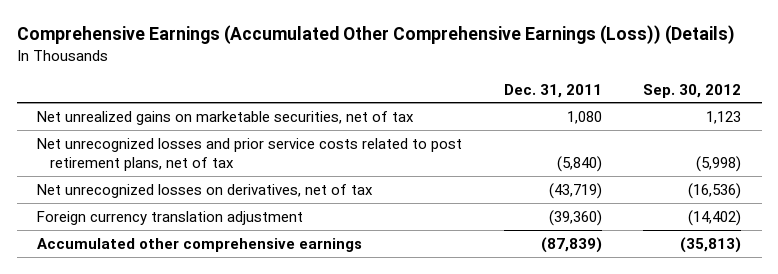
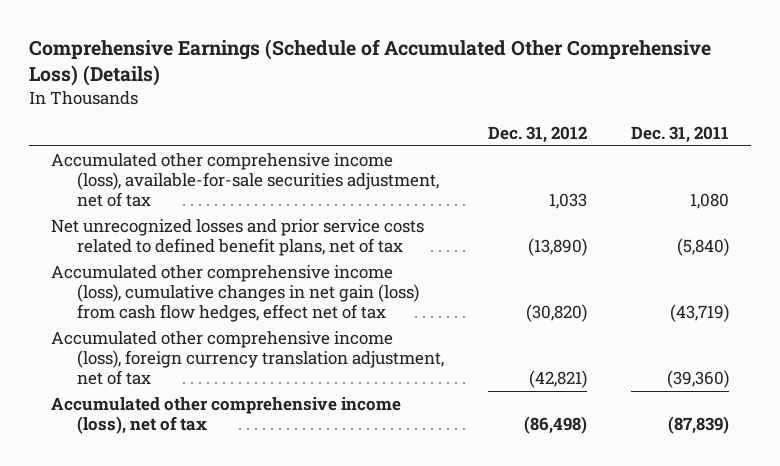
- Comprehensive Earnings (Accumulated Other Comprehensive Earnings (Loss)) (Details)
+ Comprehensive Earnings (Schedule of Accumulated Other Comprehensive Loss) (Details)
- | Dec. 31, 2011 | Sep. 30, 2012
+ | Dec. 31, 2012 | Dec. 31, 2011
- Net unrealized gains on marketable securities, net of tax | 1,080 | 1,123
- Net unrecognized losses and prior service costs related to post retirement plans, net of tax | (5,840) | (5,998)
- Net unrecognized losses on derivatives, net of tax | (43,719) | (16,536)
- Foreign currency translation adjustment | (39,360) | (14,402)
- Accumulated other comprehensive earnings | (87,839) | (35,813)
+ Accumulated other comprehensive income (loss), available-for-sale securities adjustment, net of tax | 1,033 | 1,080
+ Net unrecognized losses and prior service costs related to defined benefit plans, net of tax | (13,890) | (5,840)
+ Accumulated other comprehensive income (loss), cumulative changes in net gain (loss) from cash flow hedges, effect net of tax | (30,820) | (43,719)
+ Accumulated other comprehensive income (loss), foreign currency translation adjustment, net of tax | (42,821) | (39,360)
+ Accumulated other comprehensive income (loss), net of tax | (86,498) | (87,839)

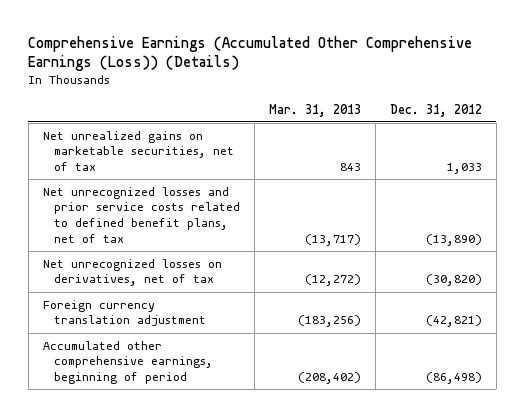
- Comprehensive Earnings (Schedule of Accumulated Other Comprehensive Loss) (Details)
+ Comprehensive Earnings (Accumulated Other Comprehensive Earnings (Loss)) (Details)
- | Dec. 31, 2012 | Dec. 31, 2011
+ | Mar. 31, 2013 | Dec. 31, 2012
- Accumulated other comprehensive income (loss), available-for-sale securities adjustment, net of tax | 1,033 | 1,080
+ Net unrealized gains on marketable securities, net of tax | 843 | 1,033
- Accumulated other comprehensive income (loss), cumulative changes in net gain (loss) from cash flow hedges, effect net of tax | (30,820) | (43,719)
- Accumulated other comprehensive income (loss), foreign currency translation adjustment, net of tax | (42,821) | (39,360)
- Accumulated other comprehensive income (loss), net of tax | (86,498) | (87,839)
+ Net unrecognized losses on derivatives, net of tax | (12,272) | (30,820)
+ Foreign currency translation adjustment | (183,256) | (42,821)
+ Accumulated other comprehensive earnings, beginning of period | (208,402) | (86,498)

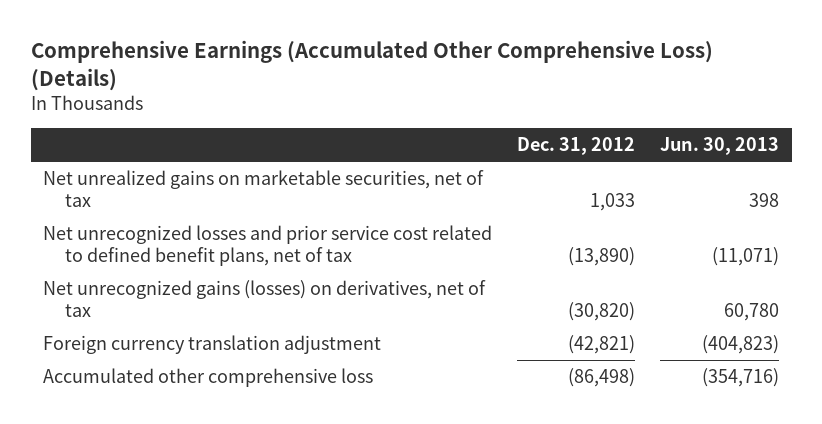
- Comprehensive Earnings (Accumulated Other Comprehensive Earnings (Loss)) (Details)
+ Comprehensive Earnings (Accumulated Other Comprehensive Loss) (Details)
- | Mar. 31, 2013 | Dec. 31, 2012
+ | Dec. 31, 2012 | Jun. 30, 2013
- Net unrecognized losses and prior service costs related to defined benefit plans, net of tax | (13,717) | (13,890)
- Net unrecognized losses on derivatives, net of tax | (12,272) | (30,820)
+ Net unrecognized losses and prior service cost related to defined benefit plans, net of tax | (13,890) | (11,071)
+ Net unrecognized gains (losses) on derivatives, net of tax | (30,820) | 60,780
- Accumulated other comprehensive earnings, beginning of period | (208,402) | (86,498)
+ Accumulated other comprehensive loss | (86,498) | (354,716)

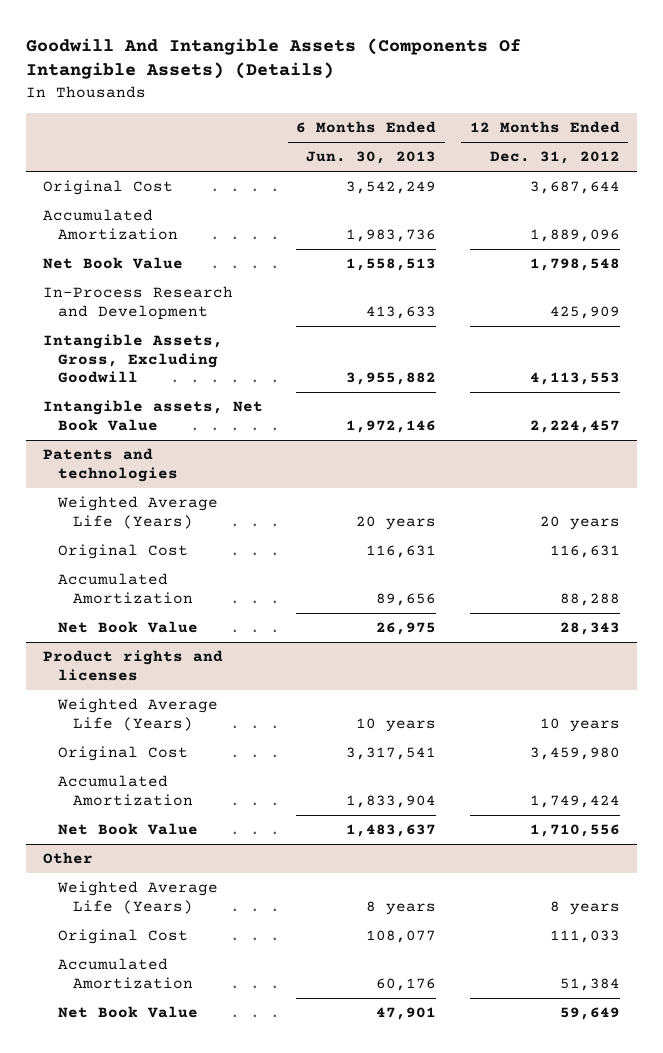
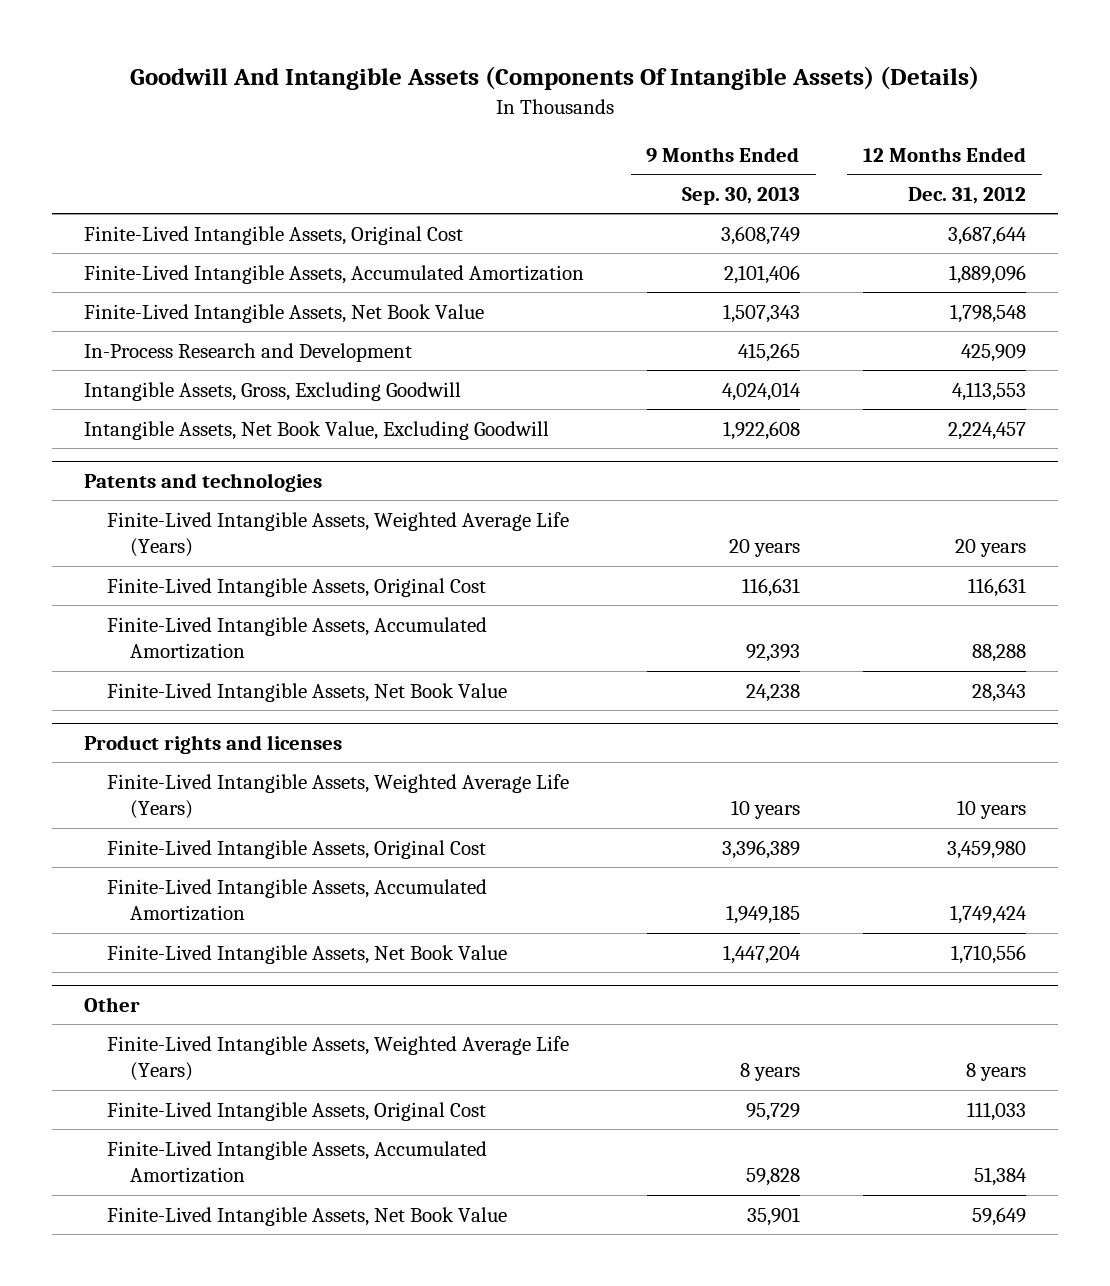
- | 6 Months Ended Jun. 30, 2013 | 12 Months Ended Dec. 31, 2012
+ | 9 Months Ended Sep. 30, 2013 | 12 Months Ended Dec. 31, 2012
- Original Cost | 3,542,249 | 3,687,644
- Accumulated Amortization | 1,983,736 | 1,889,096
- Net Book Value | 1,558,513 | 1,798,548
+ Finite-Lived Intangible Assets, Original Cost | 3,608,749 | 3,687,644
+ Finite-Lived Intangible Assets, Accumulated Amortization | 2,101,406 | 1,889,096
+ Finite-Lived Intangible Assets, Net Book Value | 1,507,343 | 1,798,548
- Intangible assets, Net Book Value | 1,972,146 | 2,224,457
+ Intangible Assets, Net Book Value, Excluding Goodwill | 1,922,608 | 2,224,457
@ Patents and technologies
- Weighted Average Life (Years) | 20 years | 20 years
- Original Cost | 116,631 | 116,631
- Accumulated Amortization | 89,656 | 88,288
- Net Book Value | 26,975 | 28,343
+ Finite-Lived Intangible Assets, Weighted Average Life (Years) | 20 years | 20 years
+ Finite-Lived Intangible Assets, Original Cost | 116,631 | 116,631
+ Finite-Lived Intangible Assets, Accumulated Amortization | 92,393 | 88,288
+ Finite-Lived Intangible Assets, Net Book Value | 24,238 | 28,343
@ Product rights and licenses
- Weighted Average Life (Years) | 10 years | 10 years
- Original Cost | 3,317,541 | 3,459,980
- Accumulated Amortization | 1,833,904 | 1,749,424
- Net Book Value | 1,483,637 | 1,710,556
+ Finite-Lived Intangible Assets, Weighted Average Life (Years) | 10 years | 10 years
+ Finite-Lived Intangible Assets, Original Cost | 3,396,389 | 3,459,980
+ Finite-Lived Intangible Assets, Accumulated Amortization | 1,949,185 | 1,749,424
+ Finite-Lived Intangible Assets, Net Book Value | 1,447,204 | 1,710,556
@ Other
- Weighted Average Life (Years) | 8 years | 8 years
- Original Cost | 108,077 | 111,033
- Accumulated Amortization | 60,176 | 51,384
- Net Book Value | 47,901 | 59,649
+ Finite-Lived Intangible Assets, Weighted Average Life (Years) | 8 years | 8 years
+ Finite-Lived Intangible Assets, Original Cost | 95,729 | 111,033
+ Finite-Lived Intangible Assets, Accumulated Amortization | 59,828 | 51,384
+ Finite-Lived Intangible Assets, Net Book Value | 35,901 | 59,649

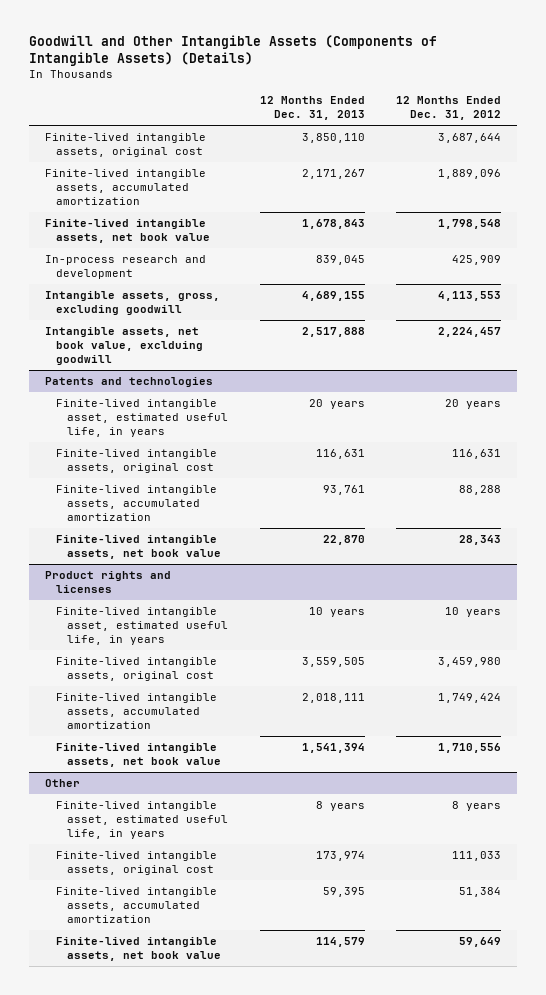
- Goodwill And Intangible Assets (Components Of Intangible Assets) (Details)
+ Goodwill and Other Intangible Assets (Components of Intangible Assets) (Details)
- | 9 Months Ended Sep. 30, 2013 | 12 Months Ended Dec. 31, 2012
+ | 12 Months Ended Dec. 31, 2013 | 12 Months Ended Dec. 31, 2012
- Finite-Lived Intangible Assets, Original Cost | 3,608,749 | 3,687,644
- Finite-Lived Intangible Assets, Accumulated Amortization | 2,101,406 | 1,889,096
- Finite-Lived Intangible Assets, Net Book Value | 1,507,343 | 1,798,548
- In-Process Research and Development | 415,265 | 425,909
- Intangible Assets, Gross, Excluding Goodwill | 4,024,014 | 4,113,553
- Intangible Assets, Net Book Value, Excluding Goodwill | 1,922,608 | 2,224,457
+ Finite-lived intangible assets, original cost | 3,850,110 | 3,687,644
+ Finite-lived intangible assets, accumulated amortization | 2,171,267 | 1,889,096
+ Finite-lived intangible assets, net book value | 1,678,843 | 1,798,548
+ In-process research and development | 839,045 | 425,909
+ Intangible assets, gross, excluding goodwill | 4,689,155 | 4,113,553
+ Intangible assets, net book value, exclduing goodwill | 2,517,888 | 2,224,457
@ Patents and technologies
- Finite-Lived Intangible Assets, Weighted Average Life (Years) | 20 years | 20 years
- Finite-Lived Intangible Assets, Original Cost | 116,631 | 116,631
- Finite-Lived Intangible Assets, Accumulated Amortization | 92,393 | 88,288
- Finite-Lived Intangible Assets, Net Book Value | 24,238 | 28,343
+ Finite-lived intangible asset, estimated useful life, in years | 20 years | 20 years
+ Finite-lived intangible assets, original cost | 116,631 | 116,631
+ Finite-lived intangible assets, accumulated amortization | 93,761 | 88,288
+ Finite-lived intangible assets, net book value | 22,870 | 28,343
@ Product rights and licenses
- Finite-Lived Intangible Assets, Weighted Average Life (Years) | 10 years | 10 years
- Finite-Lived Intangible Assets, Original Cost | 3,396,389 | 3,459,980
- Finite-Lived Intangible Assets, Accumulated Amortization | 1,949,185 | 1,749,424
- Finite-Lived Intangible Assets, Net Book Value | 1,447,204 | 1,710,556
+ Finite-lived intangible asset, estimated useful life, in years | 10 years | 10 years
+ Finite-lived intangible assets, original cost | 3,559,505 | 3,459,980
+ Finite-lived intangible assets, accumulated amortization | 2,018,111 | 1,749,424
+ Finite-lived intangible assets, net book value | 1,541,394 | 1,710,556
@ Other
- Finite-Lived Intangible Assets, Weighted Average Life (Years) | 8 years | 8 years
- Finite-Lived Intangible Assets, Original Cost | 95,729 | 111,033
- Finite-Lived Intangible Assets, Accumulated Amortization | 59,828 | 51,384
- Finite-Lived Intangible Assets, Net Book Value | 35,901 | 59,649
+ Finite-lived intangible asset, estimated useful life, in years | 8 years | 8 years
+ Finite-lived intangible assets, original cost | 173,974 | 111,033
+ Finite-lived intangible assets, accumulated amortization | 59,395 | 51,384
+ Finite-lived intangible assets, net book value | 114,579 | 59,649

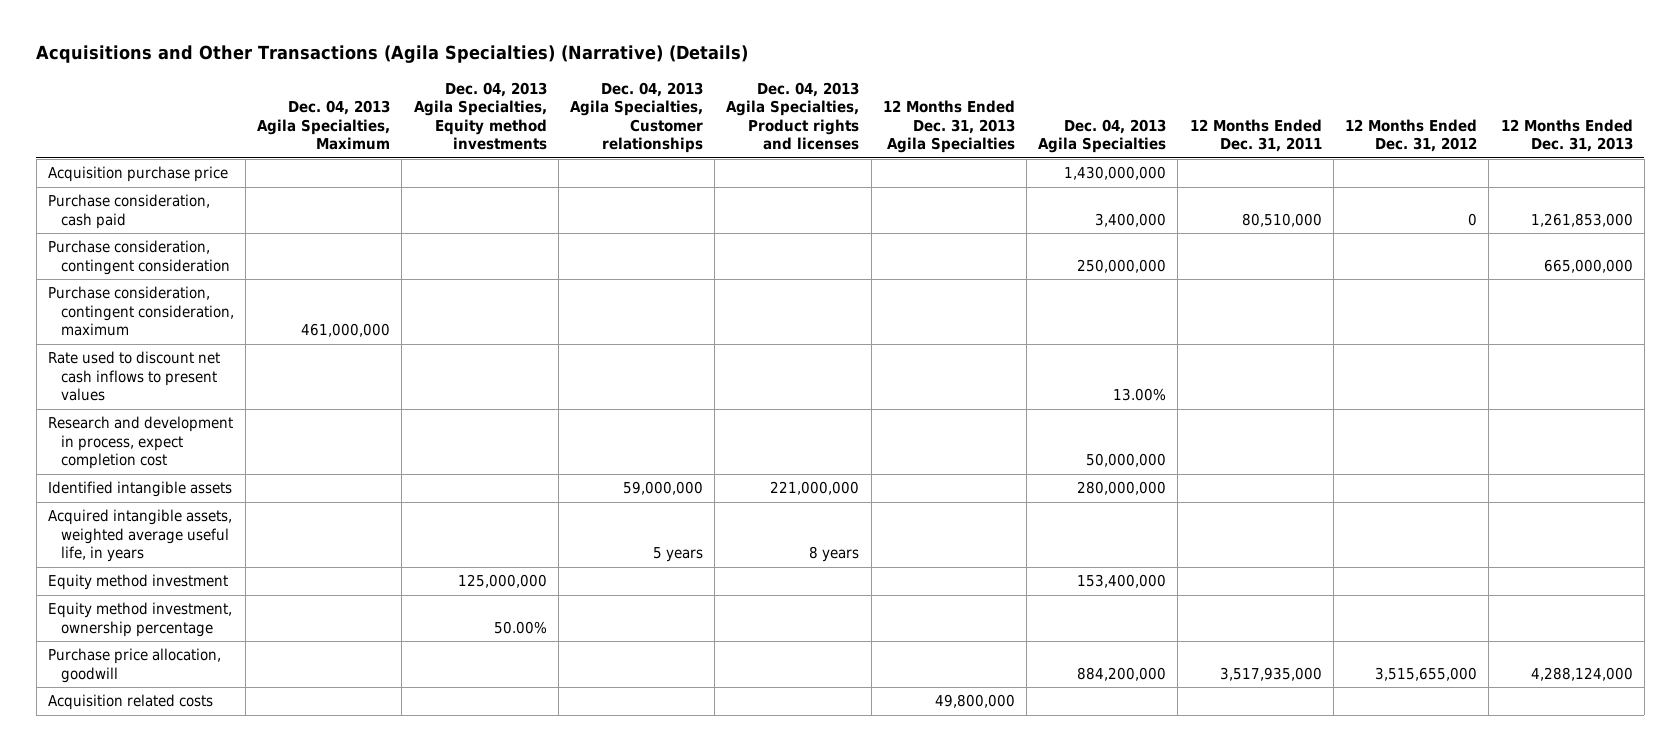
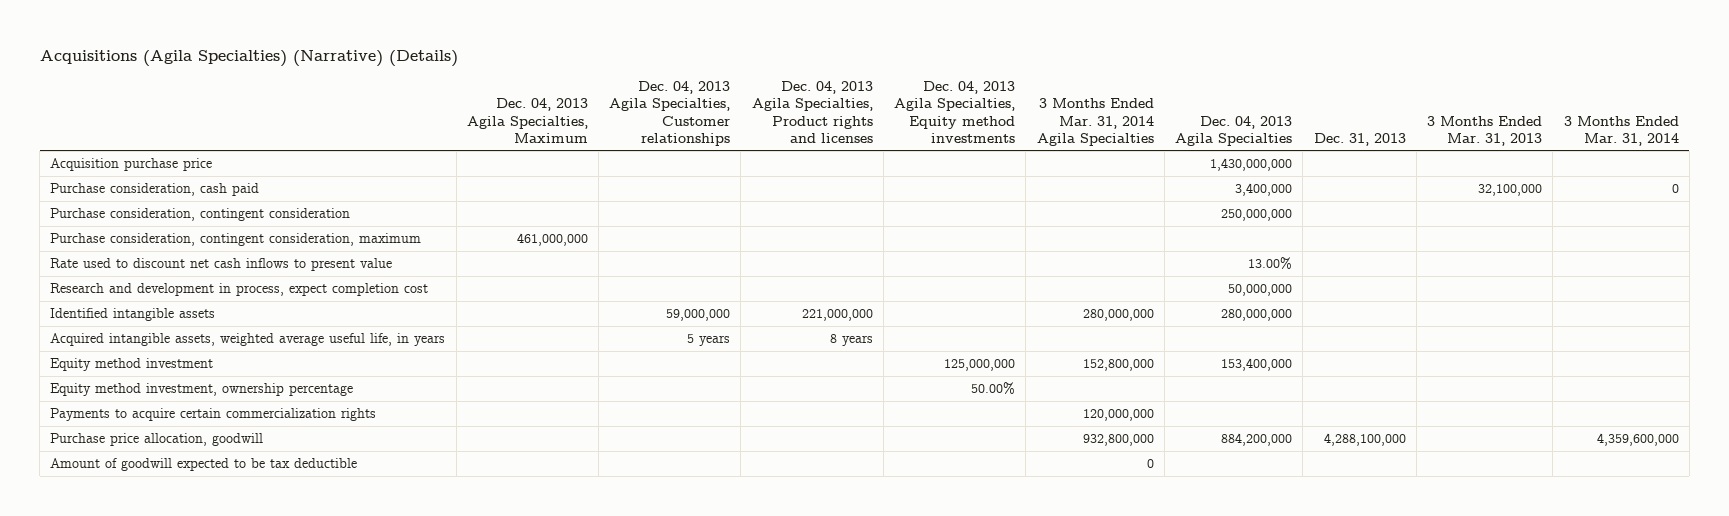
- Acquisitions and Other Transactions (Agila Specialties) (Narrative) (Details)
+ Acquisitions (Agila Specialties) (Narrative) (Details)
- | Dec. 04, 2013 Agila Specialties, Maximum | Dec. 04, 2013 Agila Specialties, Equity method investments | Dec. 04, 2013 Agila Specialties, Customer relationships | Dec. 04, 2013 Agila Specialties, Product rights and licenses | 12 Months Ended Dec. 31, 2013 Agila Specialties | Dec. 04, 2013 Agila Specialties | 12 Months Ended Dec. 31, 2011 | 12 Months Ended Dec. 31, 2012 | 12 Months Ended Dec. 31, 2013
+ | Dec. 04, 2013 Agila Specialties, Maximum | Dec. 04, 2013 Agila Specialties, Customer relationships | Dec. 04, 2013 Agila Specialties, Product rights and licenses | Dec. 04, 2013 Agila Specialties, Equity method investments | 3 Months Ended Mar. 31, 2014 Agila Specialties | Dec. 04, 2013 Agila Specialties | Dec. 31, 2013 | 3 Months Ended Mar. 31, 2013 | 3 Months Ended Mar. 31, 2014
- Rate used to discount net cash inflows to present values | | | | | | 13.00% | | |
+ Rate used to discount net cash inflows to present value | | | | | | 13.00% | | |
+ Payments to acquire certain commercialization rights | | | | | 120,000,000 | | | |
- Acquisition related costs | | | | | 49,800,000 | | | |
+ Amount of goodwill expected to be tax deductible | | | | | 0 | | | |

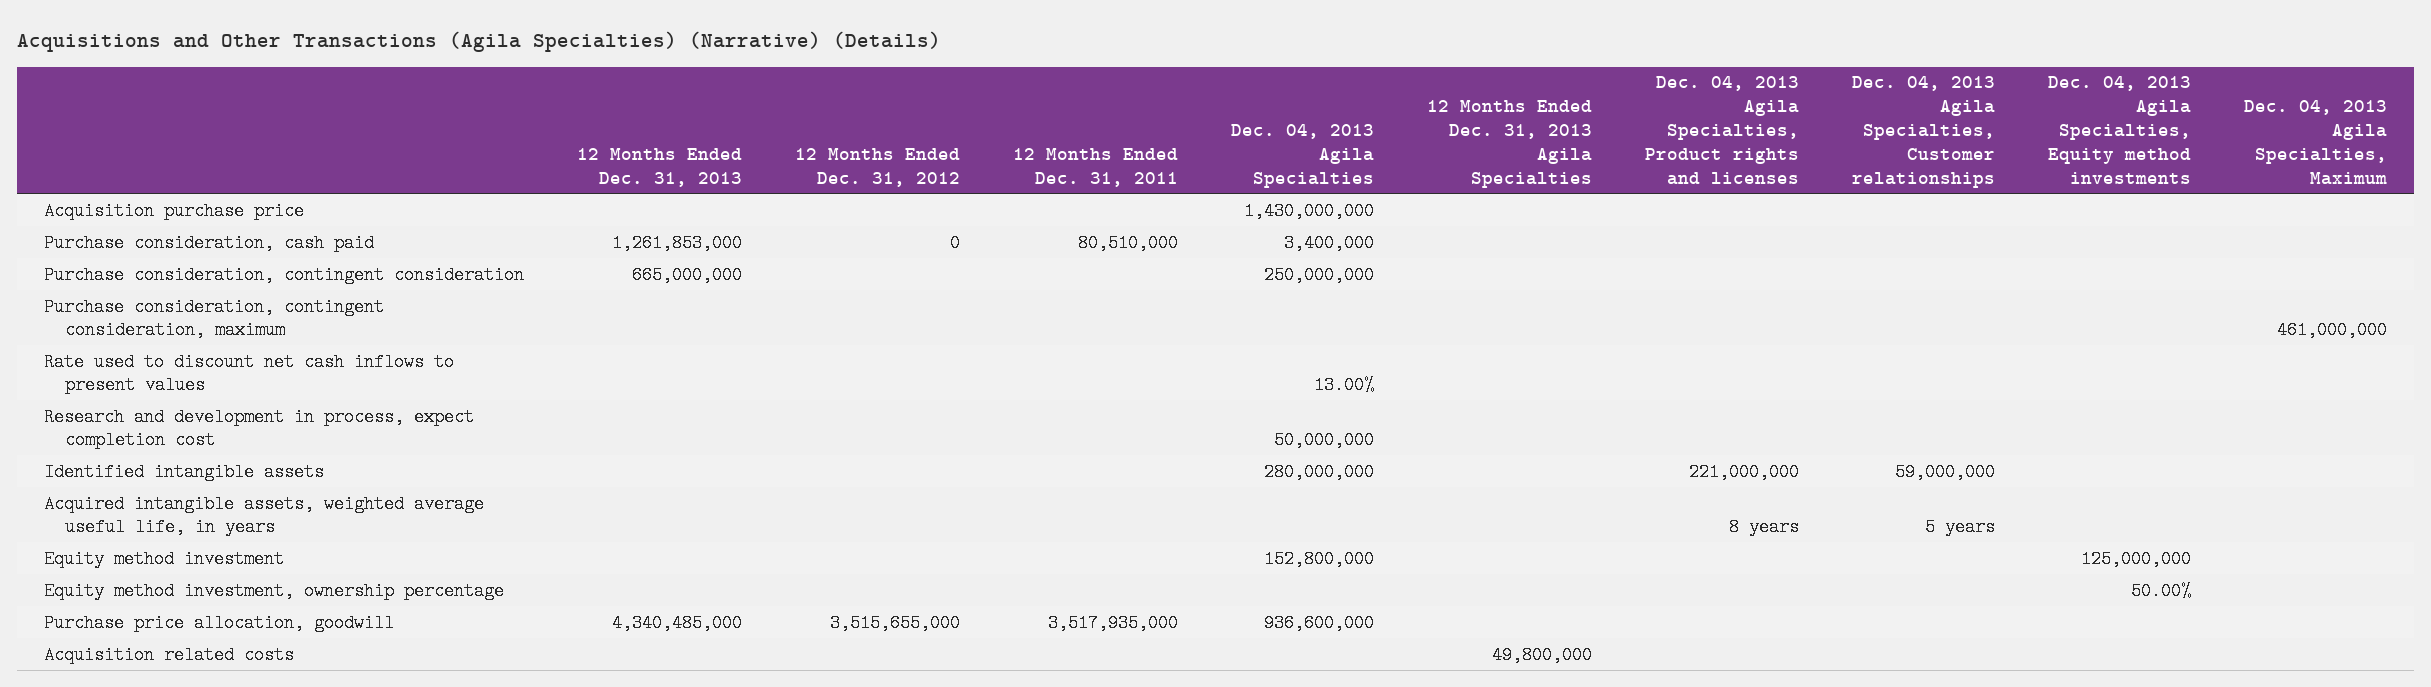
- Acquisitions (Agila Specialties) (Narrative) (Details)
+ Acquisitions and Other Transactions (Agila Specialties) (Narrative) (Details)
- | Dec. 04, 2013 Agila Specialties, Maximum | Dec. 04, 2013 Agila Specialties, Customer relationships | Dec. 04, 2013 Agila Specialties, Product rights and licenses | Dec. 04, 2013 Agila Specialties, Equity method investments | 3 Months Ended Mar. 31, 2014 Agila Specialties | Dec. 04, 2013 Agila Specialties | Dec. 31, 2013 | 3 Months Ended Mar. 31, 2013 | 3 Months Ended Mar. 31, 2014
+ | 12 Months Ended Dec. 31, 2013 | 12 Months Ended Dec. 31, 2012 | 12 Months Ended Dec. 31, 2011 | Dec. 04, 2013 Agila Specialties | 12 Months Ended Dec. 31, 2013 Agila Specialties | Dec. 04, 2013 Agila Specialties, Product rights and licenses | Dec. 04, 2013 Agila Specialties, Customer relationships | Dec. 04, 2013 Agila Specialties, Equity method investments | Dec. 04, 2013 Agila Specialties, Maximum
- Rate used to discount net cash inflows to present value | | | | | | 13.00% | | |
+ Rate used to discount net cash inflows to present values | | | | 13.00% | | | | |
- Equity method investment | | | | 125,000,000 | 152,800,000 | 153,400,000 | | |
+ Equity method investment | | | | 152,800,000 | | | | 125,000,000 |
- Payments to acquire certain commercialization rights | | | | | 120,000,000 | | | |
- Purchase price allocation, goodwill | | | | | 932,800,000 | 884,200,000 | 4,288,100,000 | | 4,359,600,000
- Amount of goodwill expected to be tax deductible | | | | | 0 | | | |
+ Purchase price allocation, goodwill | 4,340,485,000 | 3,515,655,000 | 3,517,935,000 | 936,600,000 | | | | |
+ Acquisition related costs | | | | | 49,800,000 | | | |

